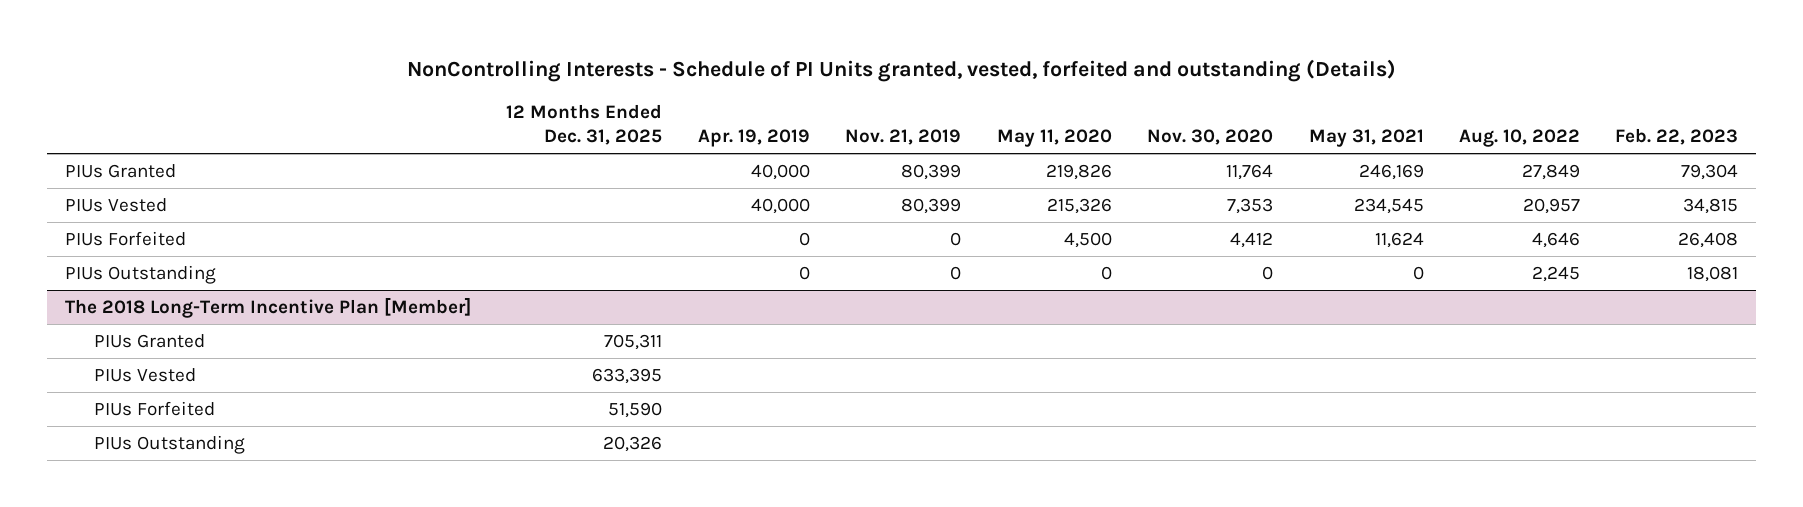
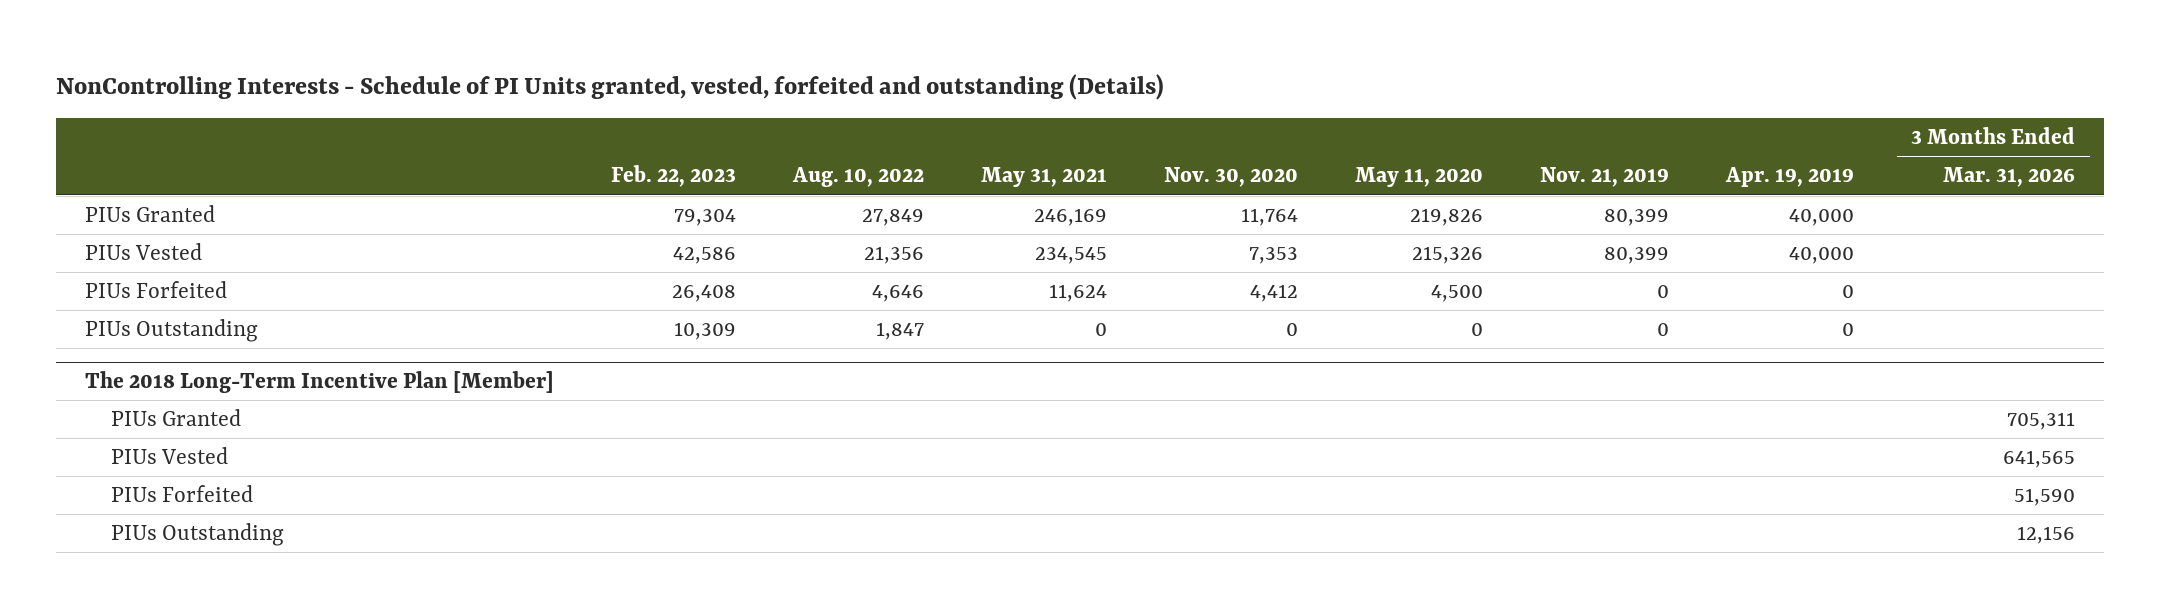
- | 12 Months Ended Dec. 31, 2025 | Apr. 19, 2019 | Nov. 21, 2019 | May 11, 2020 | Nov. 30, 2020 | May 31, 2021 | Aug. 10, 2022 | Feb. 22, 2023
+ | Feb. 22, 2023 | Aug. 10, 2022 | May 31, 2021 | Nov. 30, 2020 | May 11, 2020 | Nov. 21, 2019 | Apr. 19, 2019 | 3 Months Ended Mar. 31, 2026
- PIUs Vested | | 40,000 | 80,399 | 215,326 | 7,353 | 234,545 | 20,957 | 34,815
+ PIUs Vested | 42,586 | 21,356 | 234,545 | 7,353 | 215,326 | 80,399 | 40,000 |
- PIUs Outstanding | | 0 | 0 | 0 | 0 | 0 | 2,245 | 18,081
+ PIUs Outstanding | 10,309 | 1,847 | 0 | 0 | 0 | 0 | 0 |

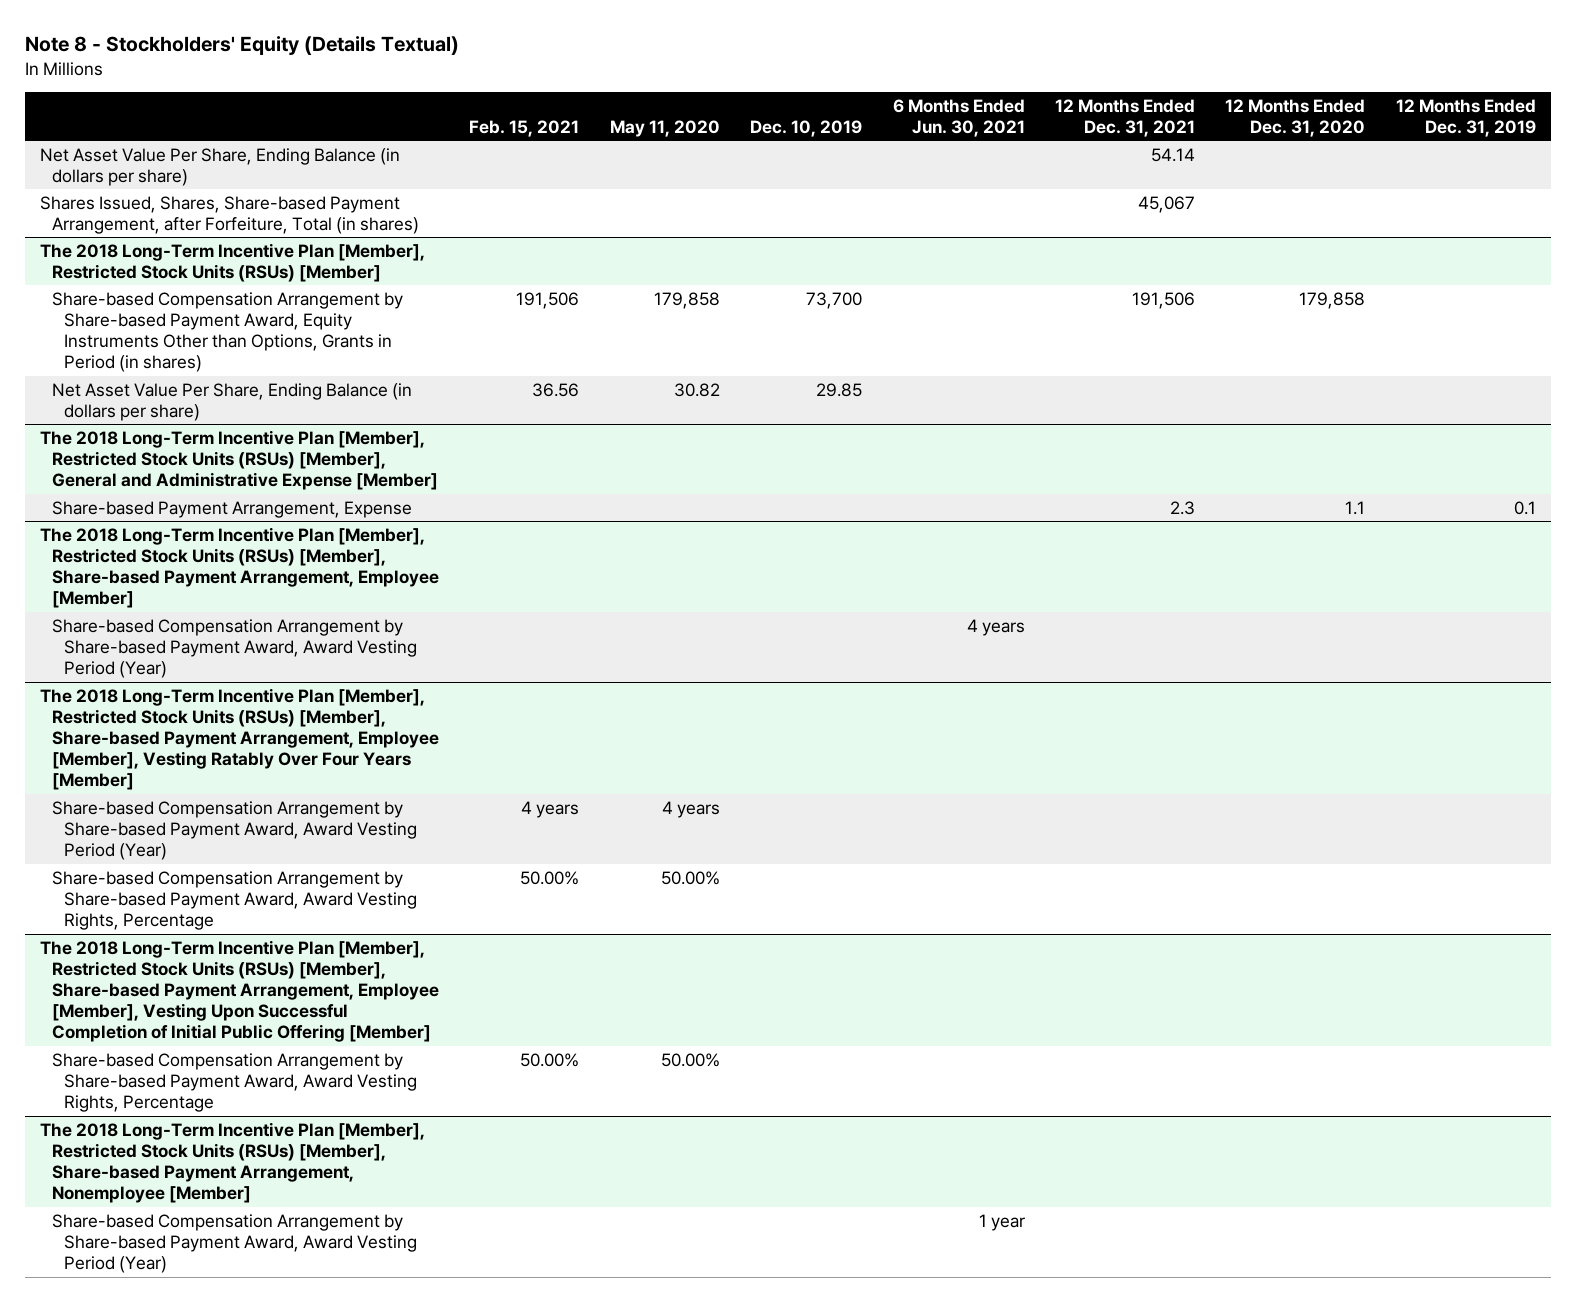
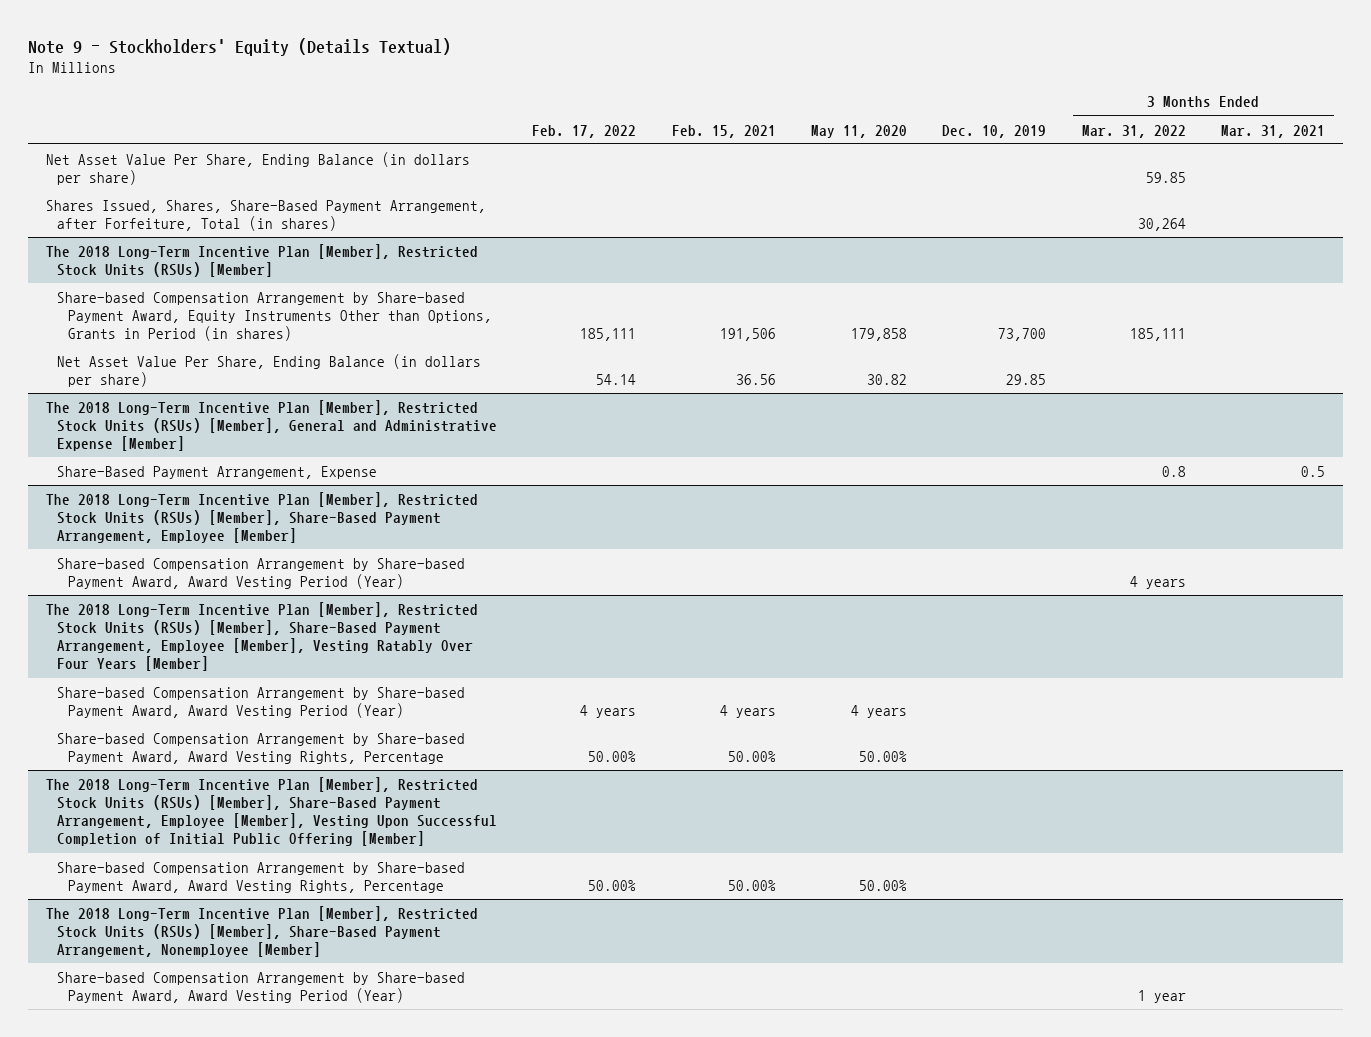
- Note 8 - Stockholders' Equity (Details Textual)
+ Note 9 - Stockholders' Equity (Details Textual)
- | Feb. 15, 2021 | May 11, 2020 | Dec. 10, 2019 | 6 Months Ended Jun. 30, 2021 | 12 Months Ended Dec. 31, 2021 | 12 Months Ended Dec. 31, 2020 | 12 Months Ended Dec. 31, 2019
+ | Feb. 17, 2022 | Feb. 15, 2021 | May 11, 2020 | Dec. 10, 2019 | 3 Months Ended Mar. 31, 2022 | 3 Months Ended Mar. 31, 2021
- Shares Issued, Shares, Share-based Payment Arrangement, after Forfeiture, Total (in shares) | | | | | 45,067 | |
+ Shares Issued, Shares, Share-Based Payment Arrangement, after Forfeiture, Total (in shares) | | | | | 30,264 |
@ The 2018 Long-Term Incentive Plan [Member], Restricted Stock Units (RSUs) [Member], General and Administrative Expense [Member]
- Share-based Payment Arrangement, Expense | | | | | 2.3 | 1.1 | 0.1
- The 2018 Long-Term Incentive Plan [Member], Restricted Stock Units (RSUs) [Member], Share-based Payment Arrangement, Employee [Member]
@ The 2018 Long-Term Incentive Plan [Member], Restricted Stock Units (RSUs) [Member], General and Administrative Expense [Member]
+ Share-Based Payment Arrangement, Expense | | | | | 0.8 | 0.5
+ The 2018 Long-Term Incentive Plan [Member], Restricted Stock Units (RSUs) [Member], Share-Based Payment Arrangement, Employee [Member]
- The 2018 Long-Term Incentive Plan [Member], Restricted Stock Units (RSUs) [Member], Share-based Payment Arrangement, Employee [Member], Vesting Ratably Over Four Years [Member]
+ The 2018 Long-Term Incentive Plan [Member], Restricted Stock Units (RSUs) [Member], Share-Based Payment Arrangement, Employee [Member], Vesting Ratably Over Four Years [Member]
- The 2018 Long-Term Incentive Plan [Member], Restricted Stock Units (RSUs) [Member], Share-based Payment Arrangement, Employee [Member], Vesting Upon Successful Completion of Initial Public Offering [Member]
+ The 2018 Long-Term Incentive Plan [Member], Restricted Stock Units (RSUs) [Member], Share-Based Payment Arrangement, Employee [Member], Vesting Upon Successful Completion of Initial Public Offering [Member]
- The 2018 Long-Term Incentive Plan [Member], Restricted Stock Units (RSUs) [Member], Share-based Payment Arrangement, Nonemployee [Member]
+ The 2018 Long-Term Incentive Plan [Member], Restricted Stock Units (RSUs) [Member], Share-Based Payment Arrangement, Nonemployee [Member]

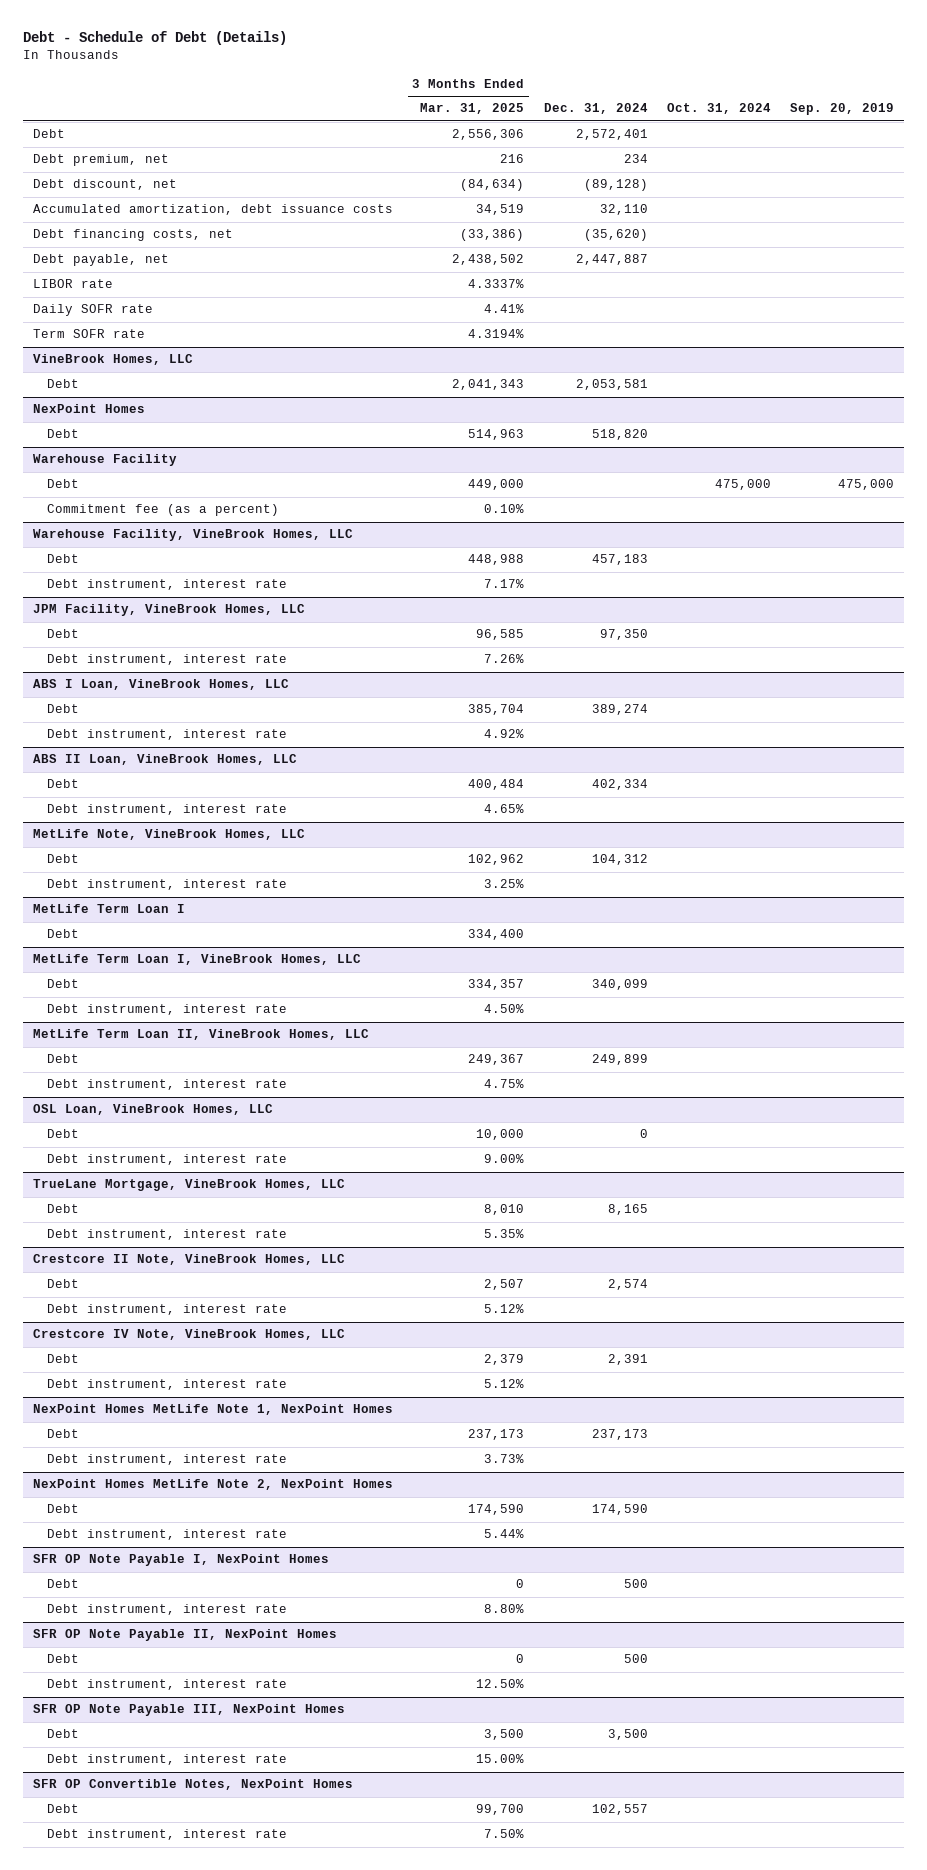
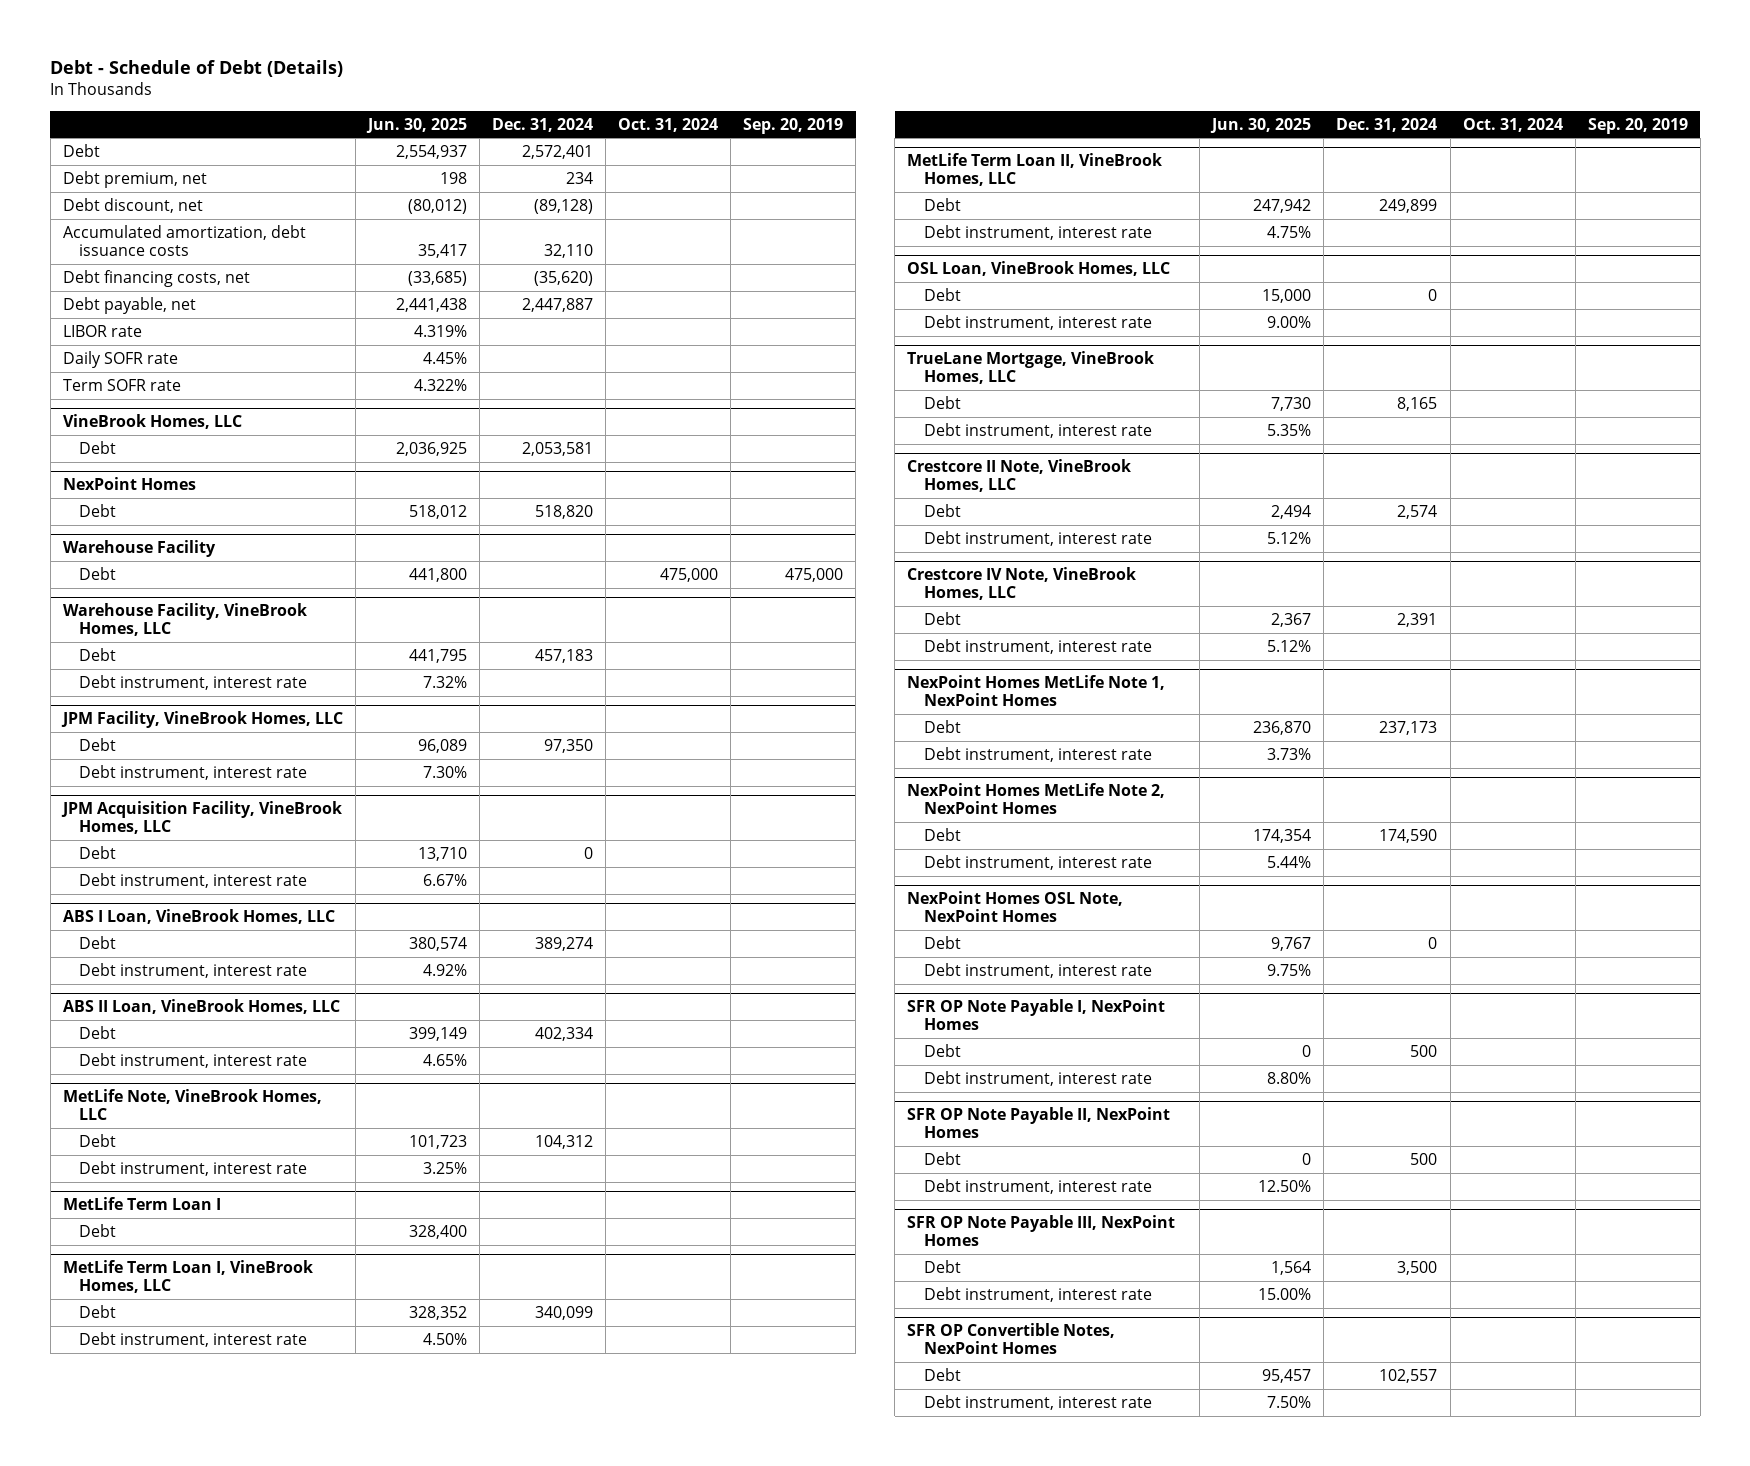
- | 3 Months Ended Mar. 31, 2025 | Dec. 31, 2024 | Oct. 31, 2024 | Sep. 20, 2019
+ | Jun. 30, 2025 | Dec. 31, 2024 | Oct. 31, 2024 | Sep. 20, 2019
@ Warehouse Facility
- Commitment fee (as a percent) | 0.10% | | |
+ JPM Acquisition Facility, VineBrook Homes, LLC
+ Debt | 13,710 | 0 | |
+ Debt instrument, interest rate | 6.67% | | |
+ NexPoint Homes OSL Note, NexPoint Homes
+ Debt | 9,767 | 0 | |
+ Debt instrument, interest rate | 9.75% | | |

